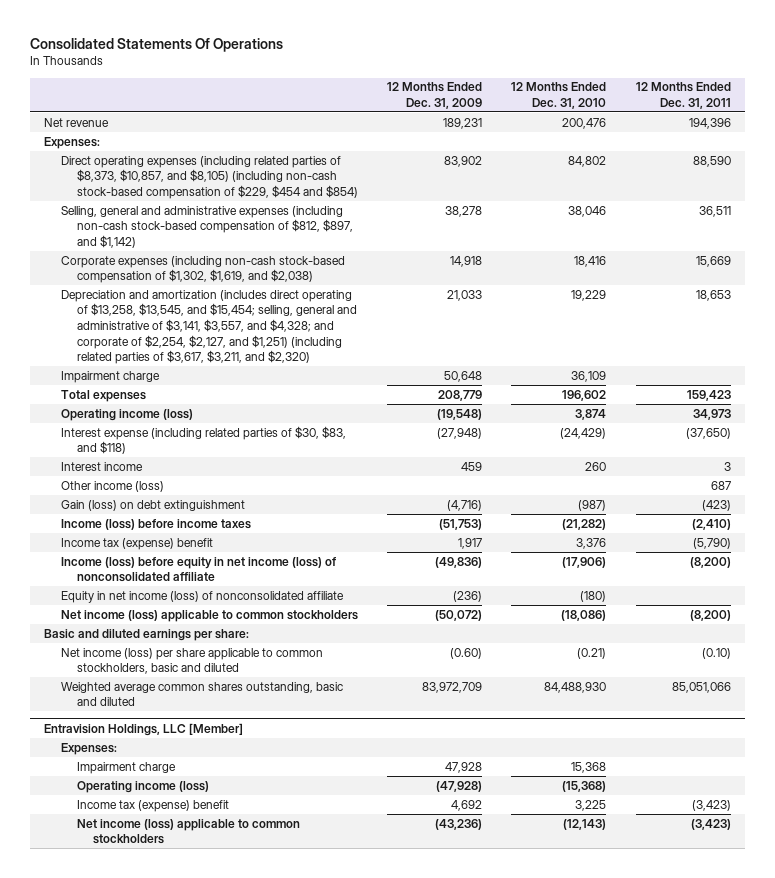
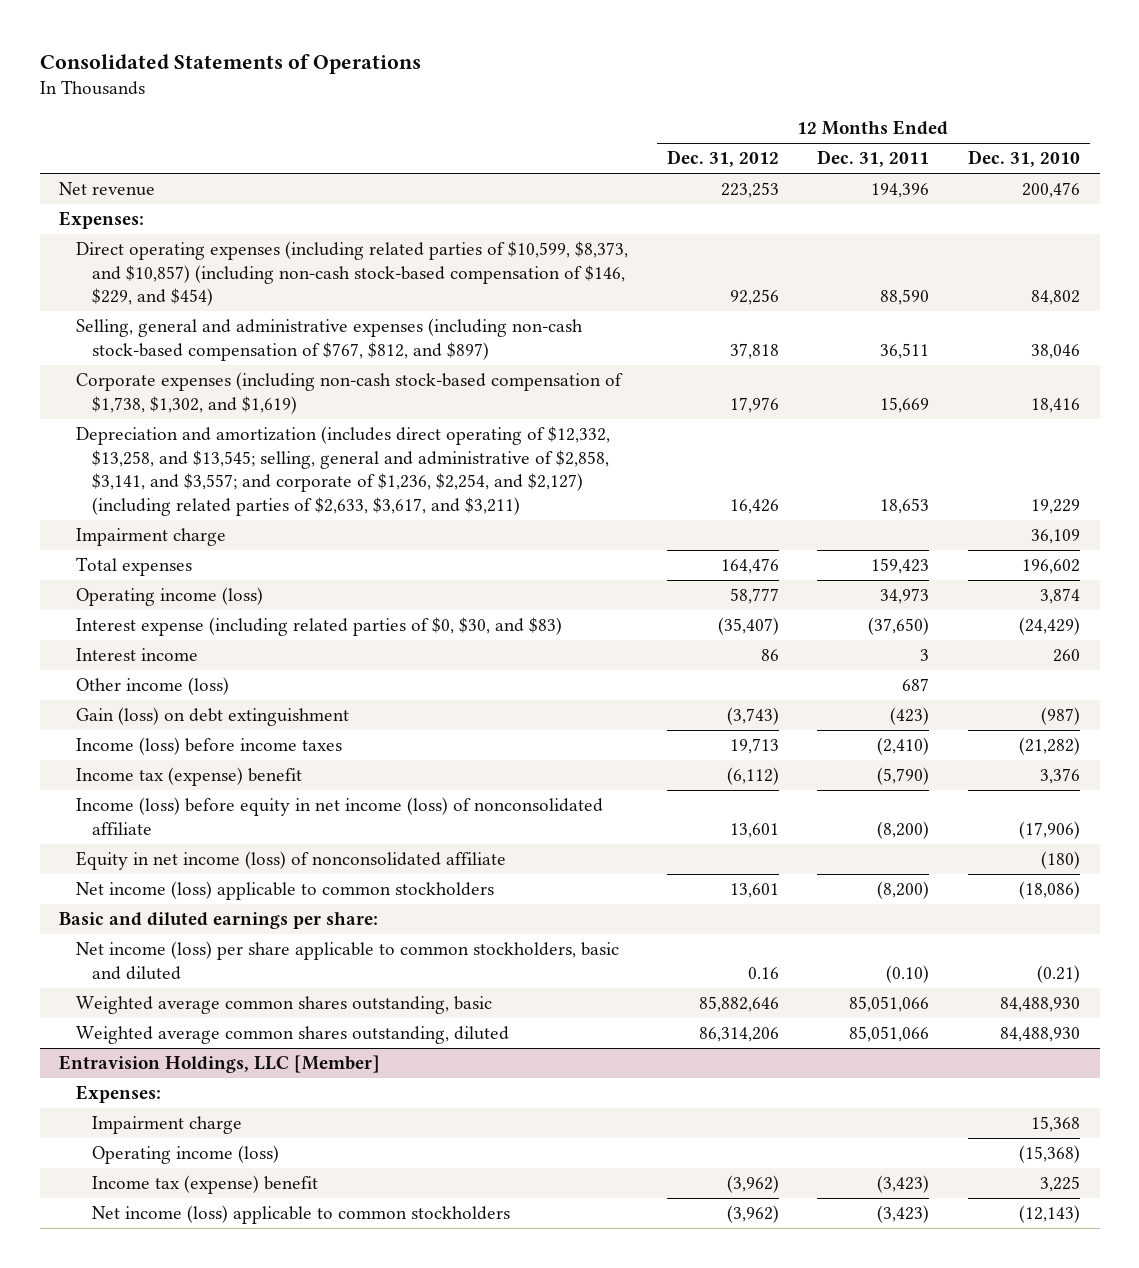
- Consolidated Statements Of Operations
+ Consolidated Statements of Operations
- | 12 Months Ended Dec. 31, 2009 | 12 Months Ended Dec. 31, 2010 | 12 Months Ended Dec. 31, 2011
+ | 12 Months Ended Dec. 31, 2012 | 12 Months Ended Dec. 31, 2011 | 12 Months Ended Dec. 31, 2010
- Direct operating expenses (including related parties of $8,373, $10,857, and $8,105) (including non-cash stock-based compensation of $229, $454 and $854) | 83,902 | 84,802 | 88,590
- Selling, general and administrative expenses (including non-cash stock-based compensation of $812, $897, and $1,142) | 38,278 | 38,046 | 36,511
- Corporate expenses (including non-cash stock-based compensation of $1,302, $1,619, and $2,038) | 14,918 | 18,416 | 15,669
- Depreciation and amortization (includes direct operating of $13,258, $13,545, and $15,454; selling, general and administrative of $3,141, $3,557, and $4,328; and corporate of $2,254, $2,127, and $1,251) (including related parties of $3,617, $3,211, and $2,320) | 21,033 | 19,229 | 18,653
+ Direct operating expenses (including related parties of $10,599, $8,373, and $10,857) (including non-cash stock-based compensation of $146, $229, and $454) | 92,256 | 88,590 | 84,802
+ Selling, general and administrative expenses (including non-cash stock-based compensation of $767, $812, and $897) | 37,818 | 36,511 | 38,046
+ Corporate expenses (including non-cash stock-based compensation of $1,738, $1,302, and $1,619) | 17,976 | 15,669 | 18,416
+ Depreciation and amortization (includes direct operating of $12,332, $13,258, and $13,545; selling, general and administrative of $2,858, $3,141, and $3,557; and corporate of $1,236, $2,254, and $2,127) (including related parties of $2,633, $3,617, and $3,211) | 16,426 | 18,653 | 19,229
- Interest expense (including related parties of $30, $83, and $118) | (27,948) | (24,429) | (37,650)
+ Interest expense (including related parties of $0, $30, and $83) | (35,407) | (37,650) | (24,429)
- Weighted average common shares outstanding, basic and diluted | 83,972,709 | 84,488,930 | 85,051,066
+ Weighted average common shares outstanding, basic | 85,882,646 | 85,051,066 | 84,488,930
+ Weighted average common shares outstanding, diluted | 86,314,206 | 85,051,066 | 84,488,930

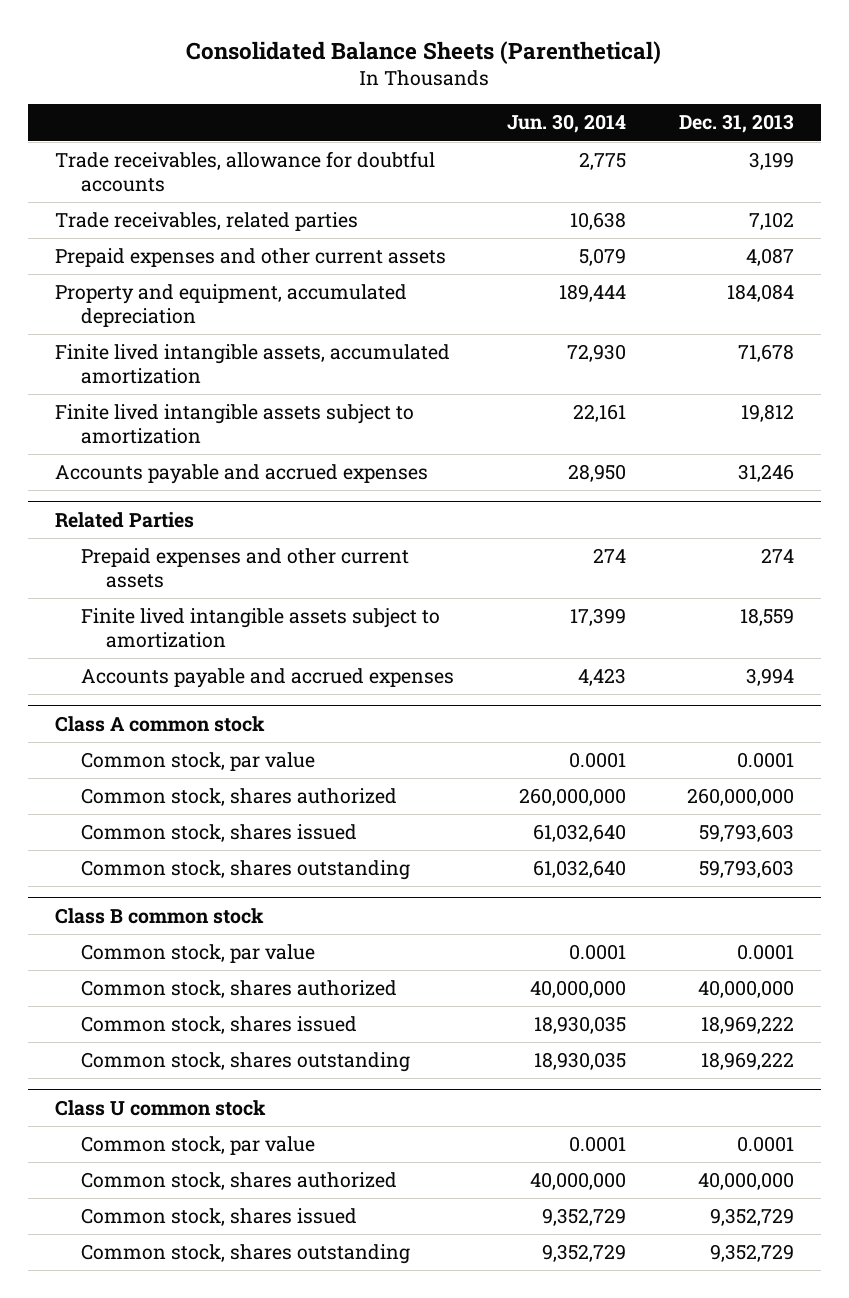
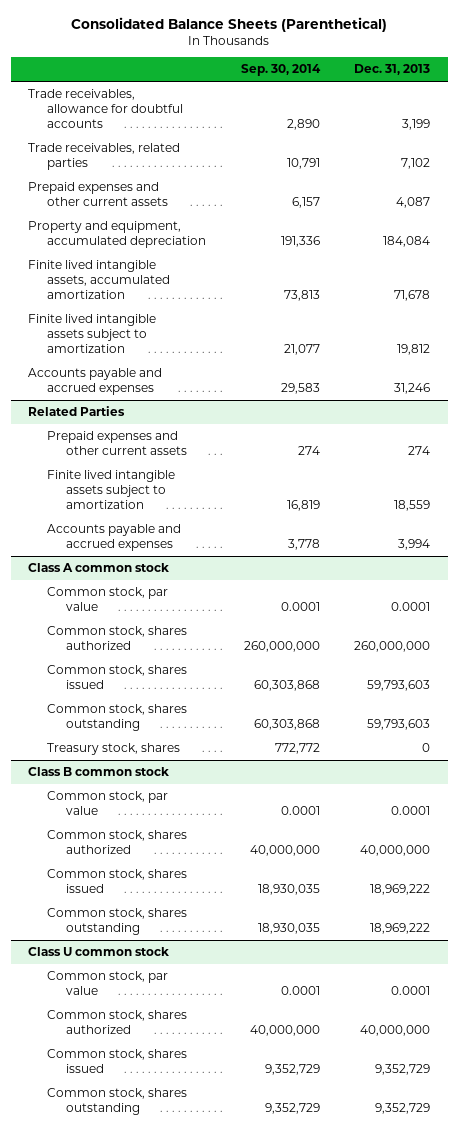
- | Jun. 30, 2014 | Dec. 31, 2013
+ | Sep. 30, 2014 | Dec. 31, 2013
@ Class A common stock
+ Treasury stock, shares | 772,772 | 0

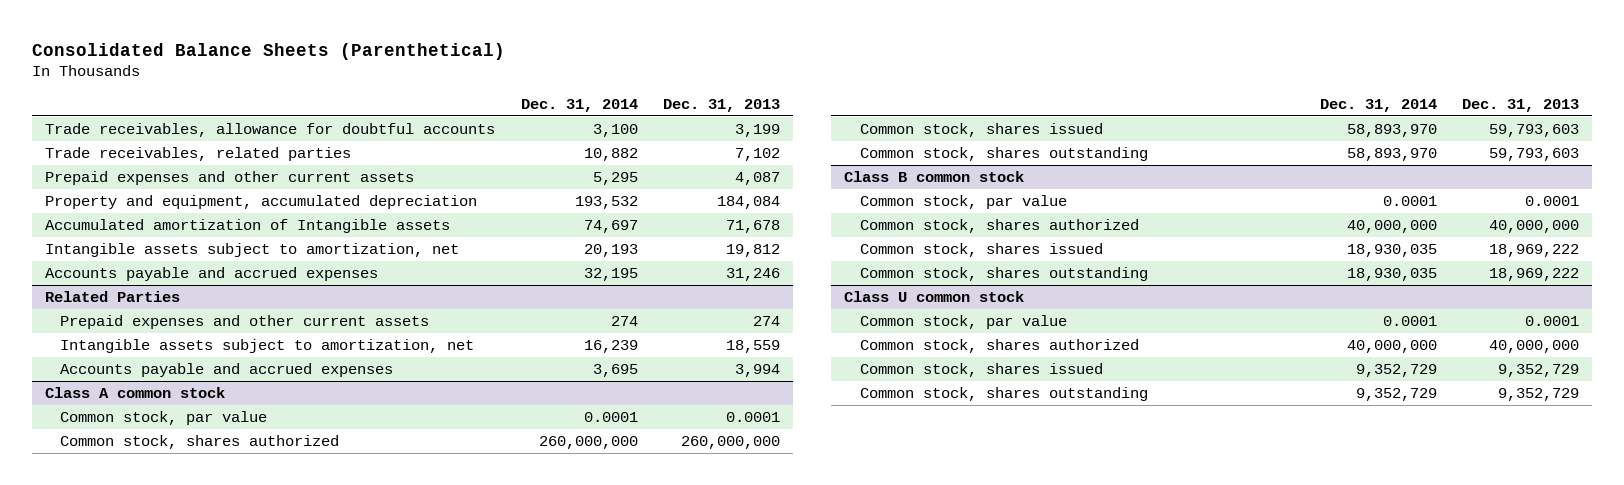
- | Sep. 30, 2014 | Dec. 31, 2013
+ | Dec. 31, 2014 | Dec. 31, 2013
- Finite lived intangible assets, accumulated amortization | 73,813 | 71,678
- Finite lived intangible assets subject to amortization | 21,077 | 19,812
+ Accumulated amortization of Intangible assets | 74,697 | 71,678
+ Intangible assets subject to amortization, net | 20,193 | 19,812
@ Related Parties
- Finite lived intangible assets subject to amortization | 16,819 | 18,559
+ Intangible assets subject to amortization, net | 16,239 | 18,559
@ Class A common stock
- Treasury stock, shares | 772,772 | 0

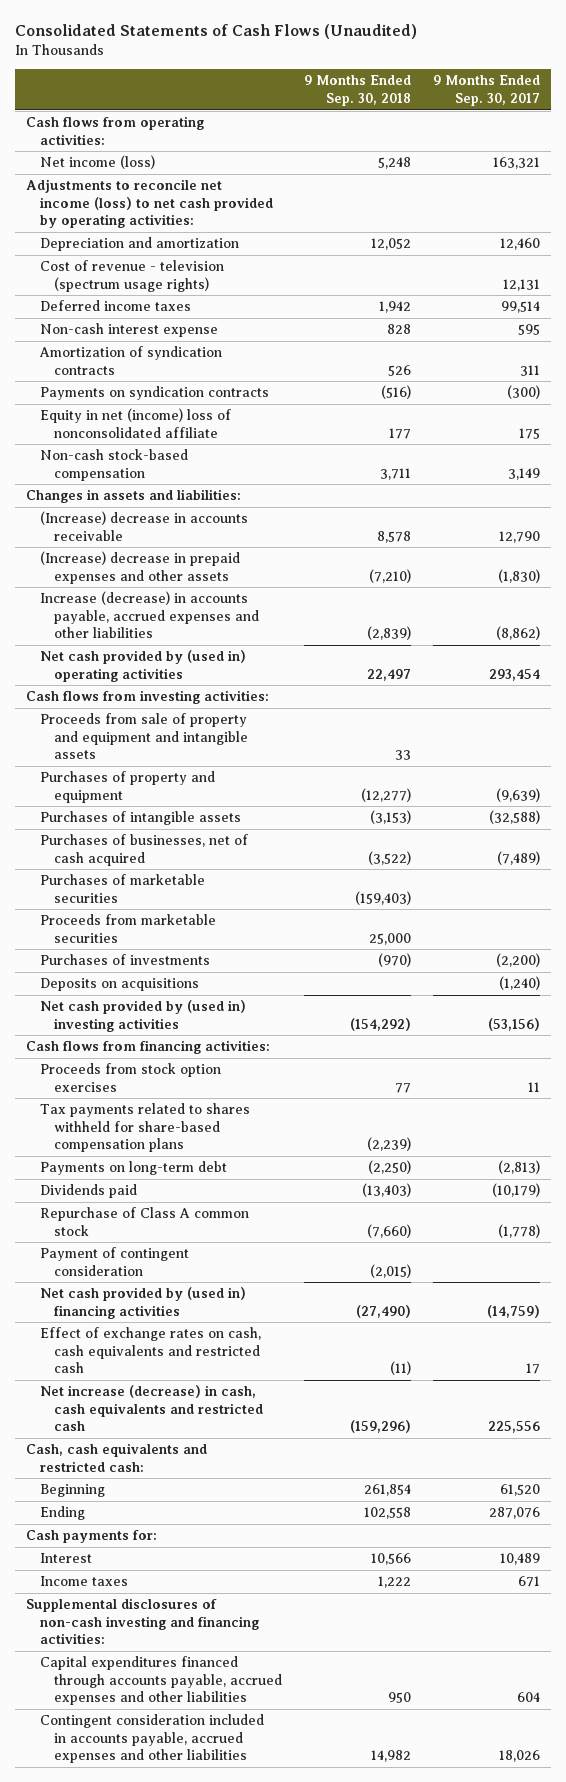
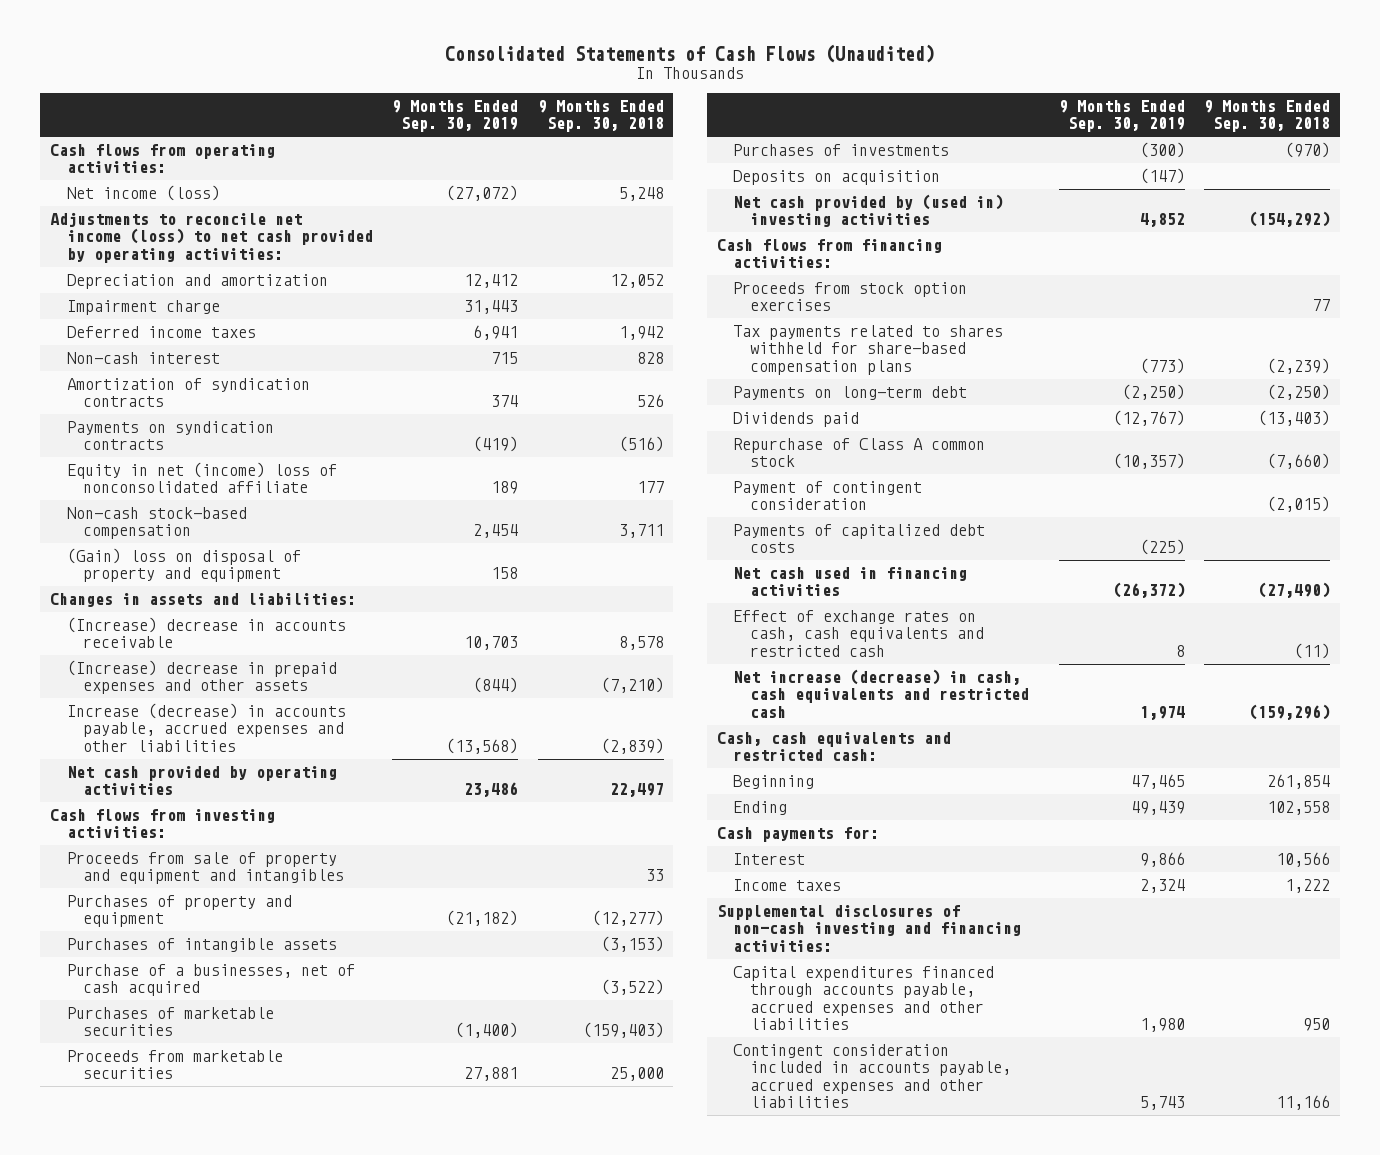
- | 9 Months Ended Sep. 30, 2018 | 9 Months Ended Sep. 30, 2017
+ | 9 Months Ended Sep. 30, 2019 | 9 Months Ended Sep. 30, 2018
- Cost of revenue - television (spectrum usage rights) | | 12,131
+ Impairment charge | 31,443 |
- Non-cash interest expense | 828 | 595
+ Non-cash interest | 715 | 828
+ (Gain) loss on disposal of property and equipment | 158 |
- Net cash provided by (used in) operating activities | 22,497 | 293,454
+ Net cash provided by operating activities | 23,486 | 22,497
- Proceeds from sale of property and equipment and intangible assets | 33 |
+ Proceeds from sale of property and equipment and intangibles | | 33
- Purchases of businesses, net of cash acquired | (3,522) | (7,489)
+ Purchase of a businesses, net of cash acquired | | (3,522)
- Deposits on acquisitions | | (1,240)
+ Deposits on acquisition | (147) |
- Net cash provided by (used in) financing activities | (27,490) | (14,759)
+ Payments of capitalized debt costs | (225) |
+ Net cash used in financing activities | (26,372) | (27,490)
- Contingent consideration included in accounts payable, accrued expenses and other liabilities | 14,982 | 18,026
+ Contingent consideration included in accounts payable, accrued expenses and other liabilities | 5,743 | 11,166

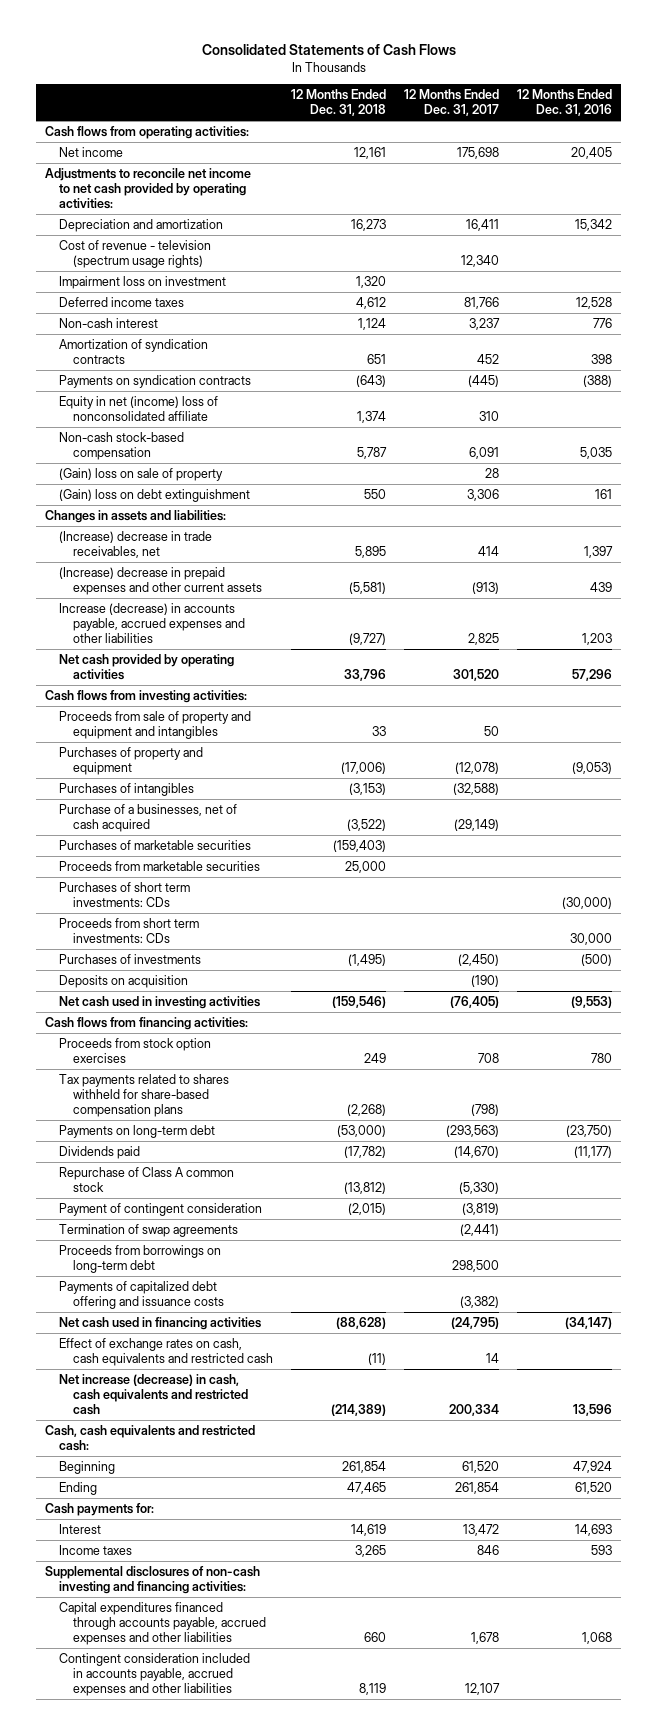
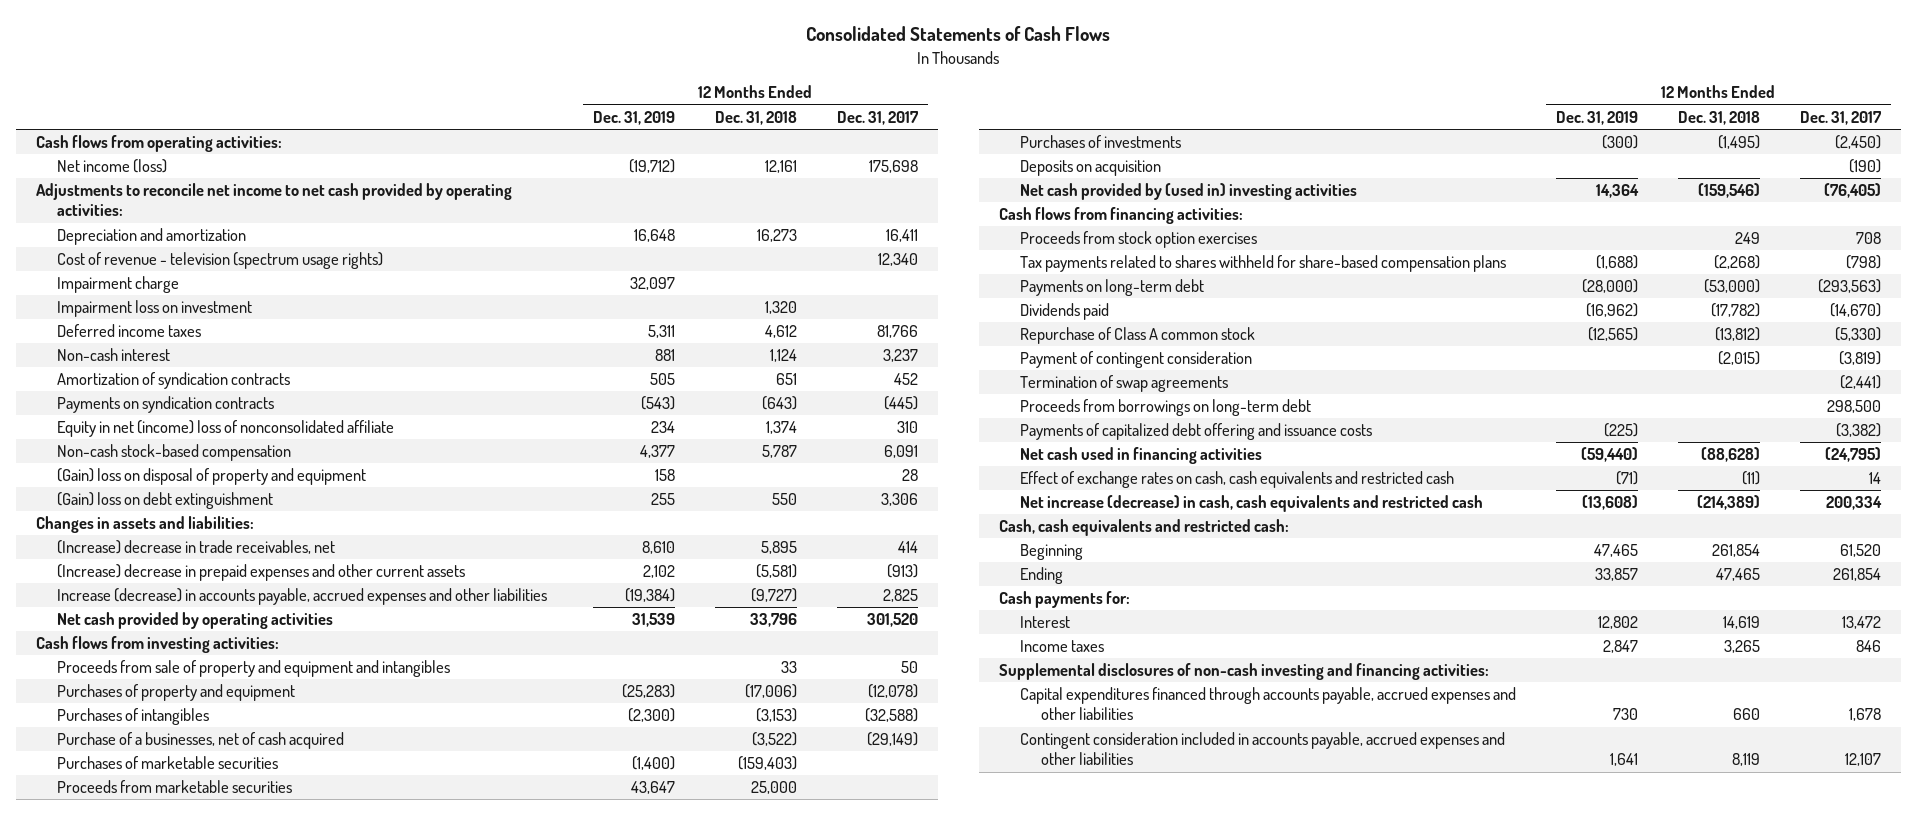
- | 12 Months Ended Dec. 31, 2018 | 12 Months Ended Dec. 31, 2017 | 12 Months Ended Dec. 31, 2016
+ | 12 Months Ended Dec. 31, 2019 | 12 Months Ended Dec. 31, 2018 | 12 Months Ended Dec. 31, 2017
- Net income | 12,161 | 175,698 | 20,405
+ Net income (loss) | (19,712) | 12,161 | 175,698
+ Impairment charge | 32,097 | |
- (Gain) loss on sale of property | | 28 |
+ (Gain) loss on disposal of property and equipment | 158 | | 28
- Purchases of short term investments: CDs | | | (30,000)
- Proceeds from short term investments: CDs | | | 30,000
- Net cash used in investing activities | (159,546) | (76,405) | (9,553)
+ Net cash provided by (used in) investing activities | 14,364 | (159,546) | (76,405)

